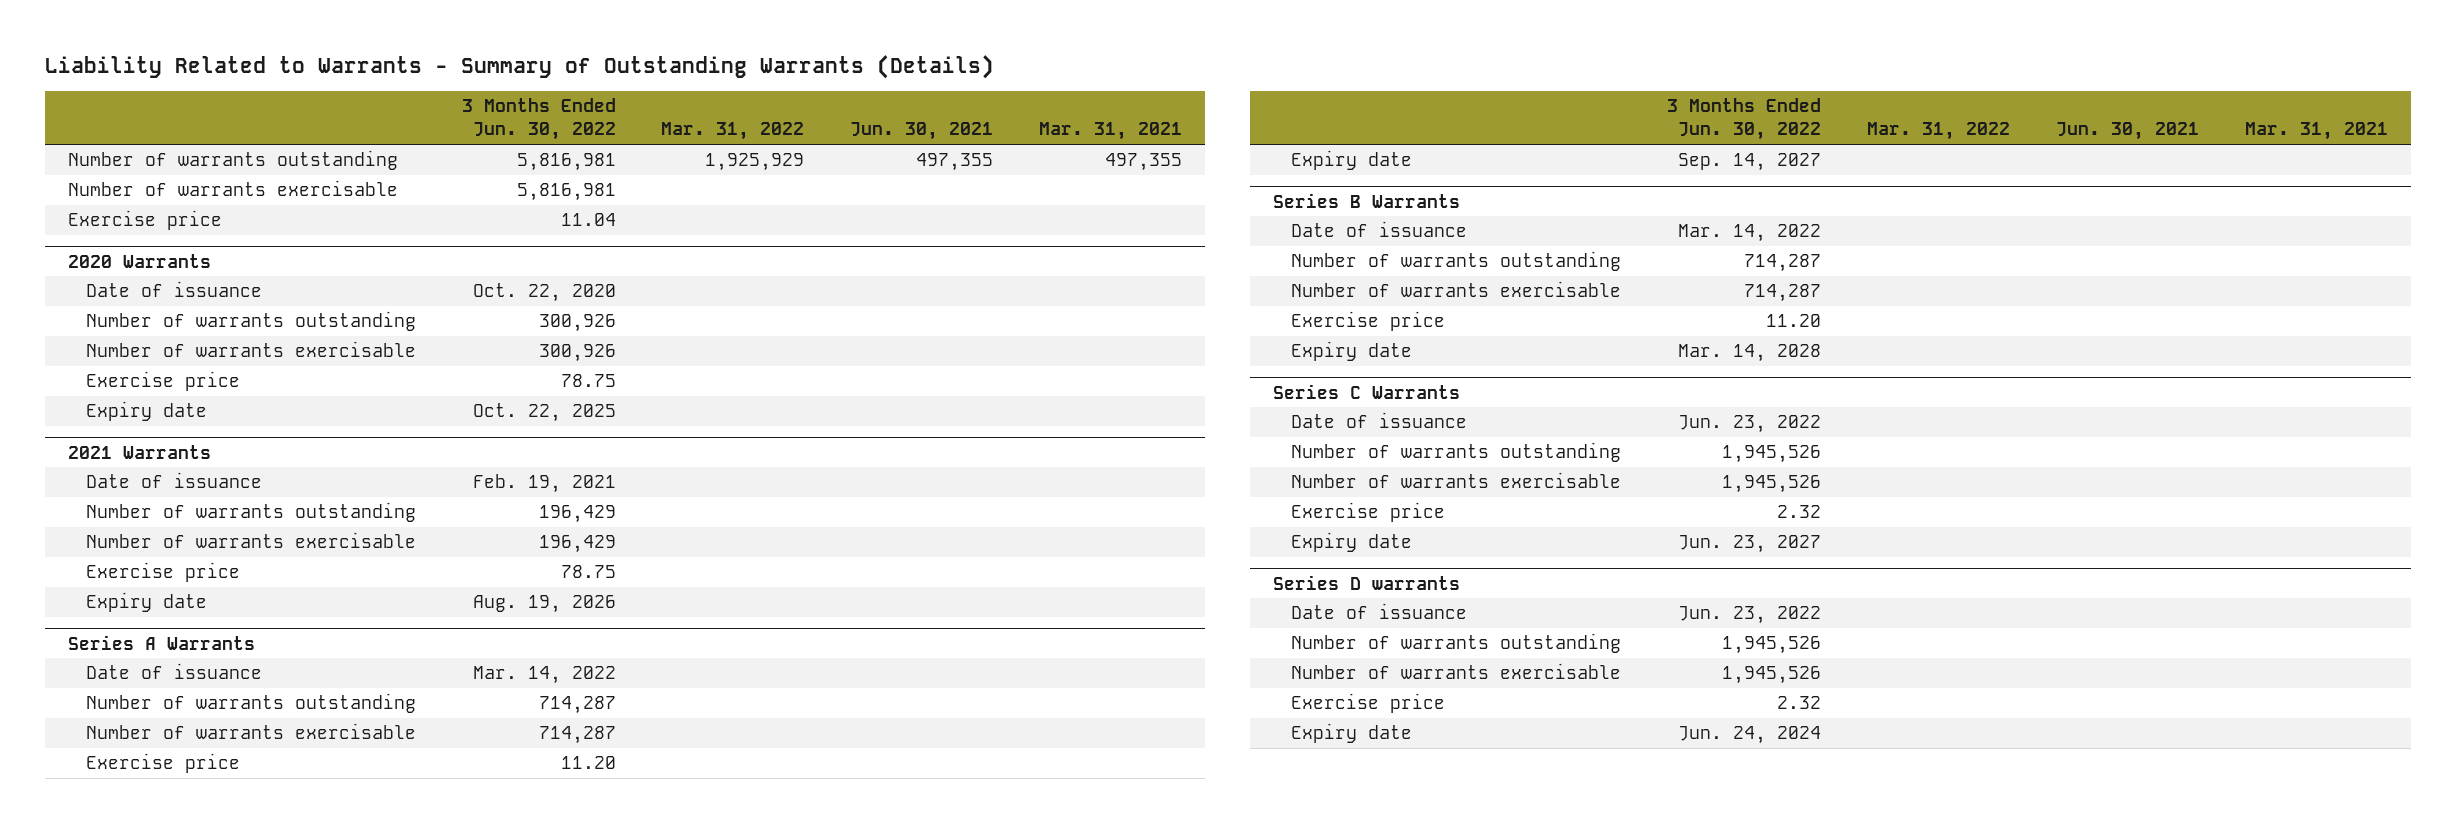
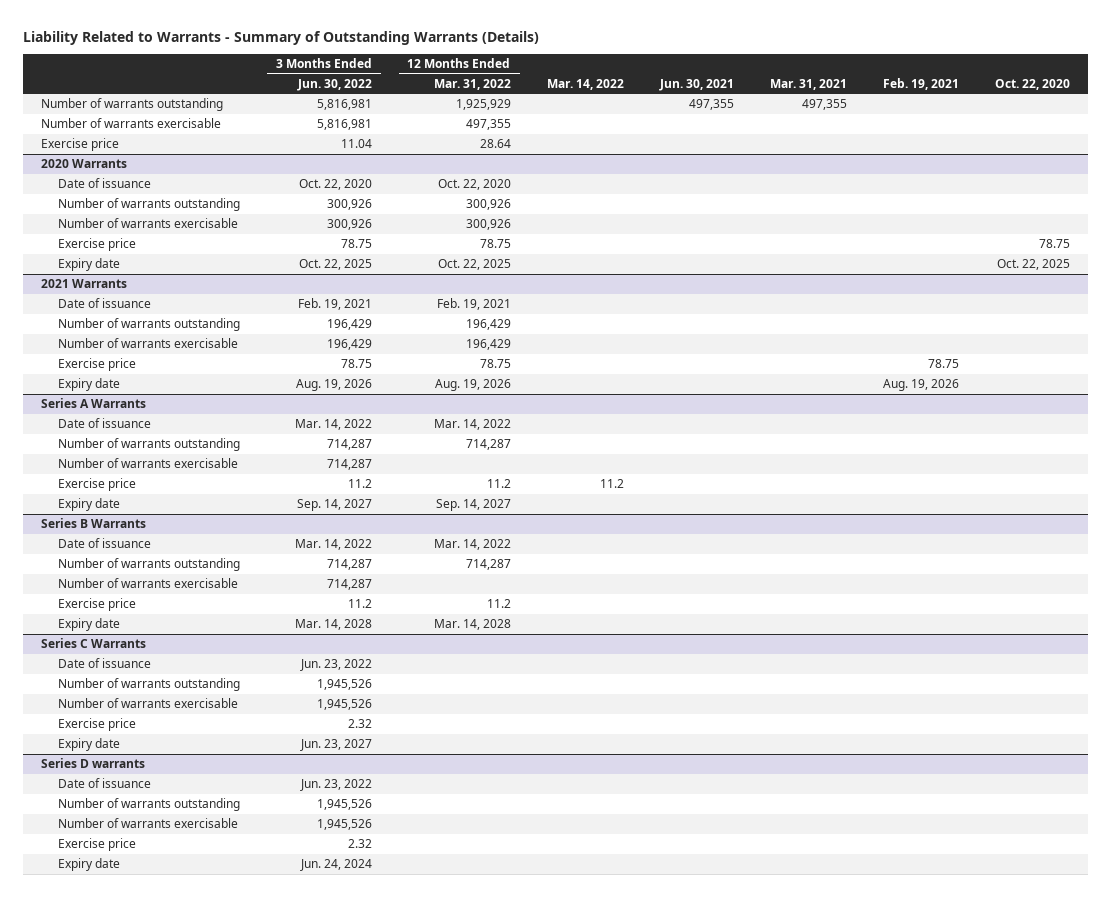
- | 3 Months Ended Jun. 30, 2022 | Mar. 31, 2022 | Jun. 30, 2021 | Mar. 31, 2021
+ | 3 Months Ended Jun. 30, 2022 | 12 Months Ended Mar. 31, 2022 | Mar. 14, 2022 | Jun. 30, 2021 | Mar. 31, 2021 | Feb. 19, 2021 | Oct. 22, 2020
@ Series A Warrants
- Exercise price | 11.20 | | |
+ Exercise price | 11.2 | 11.2 | 11.2 | | | |
@ Series B Warrants
- Exercise price | 11.20 | | |
+ Exercise price | 11.2 | 11.2 | | | | |

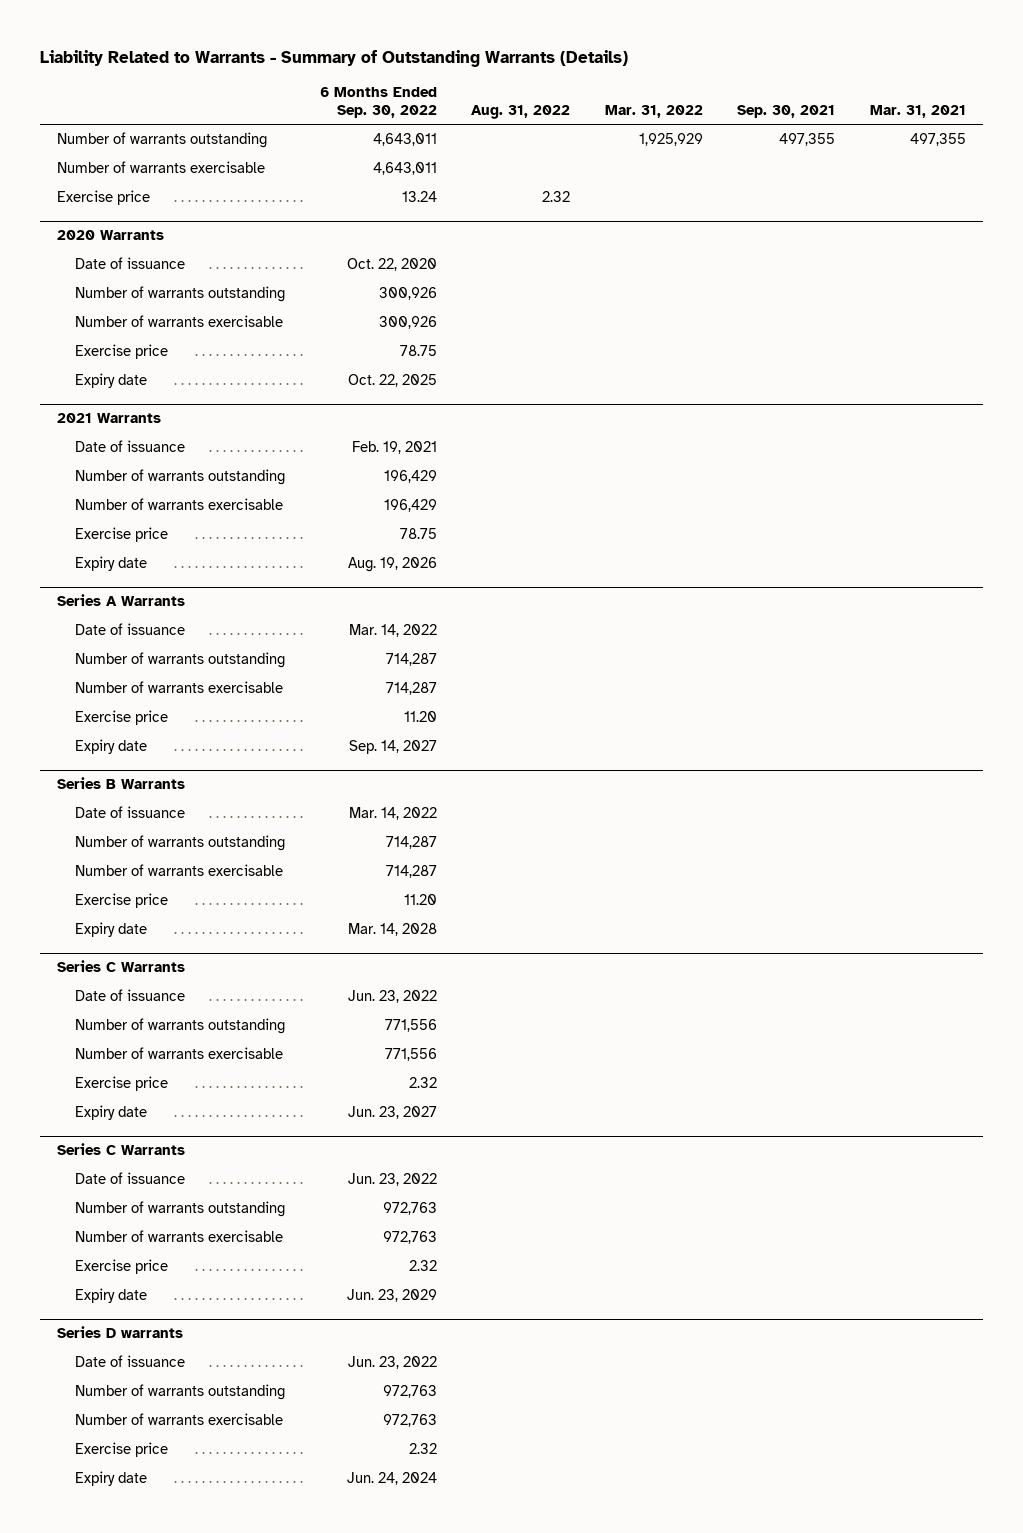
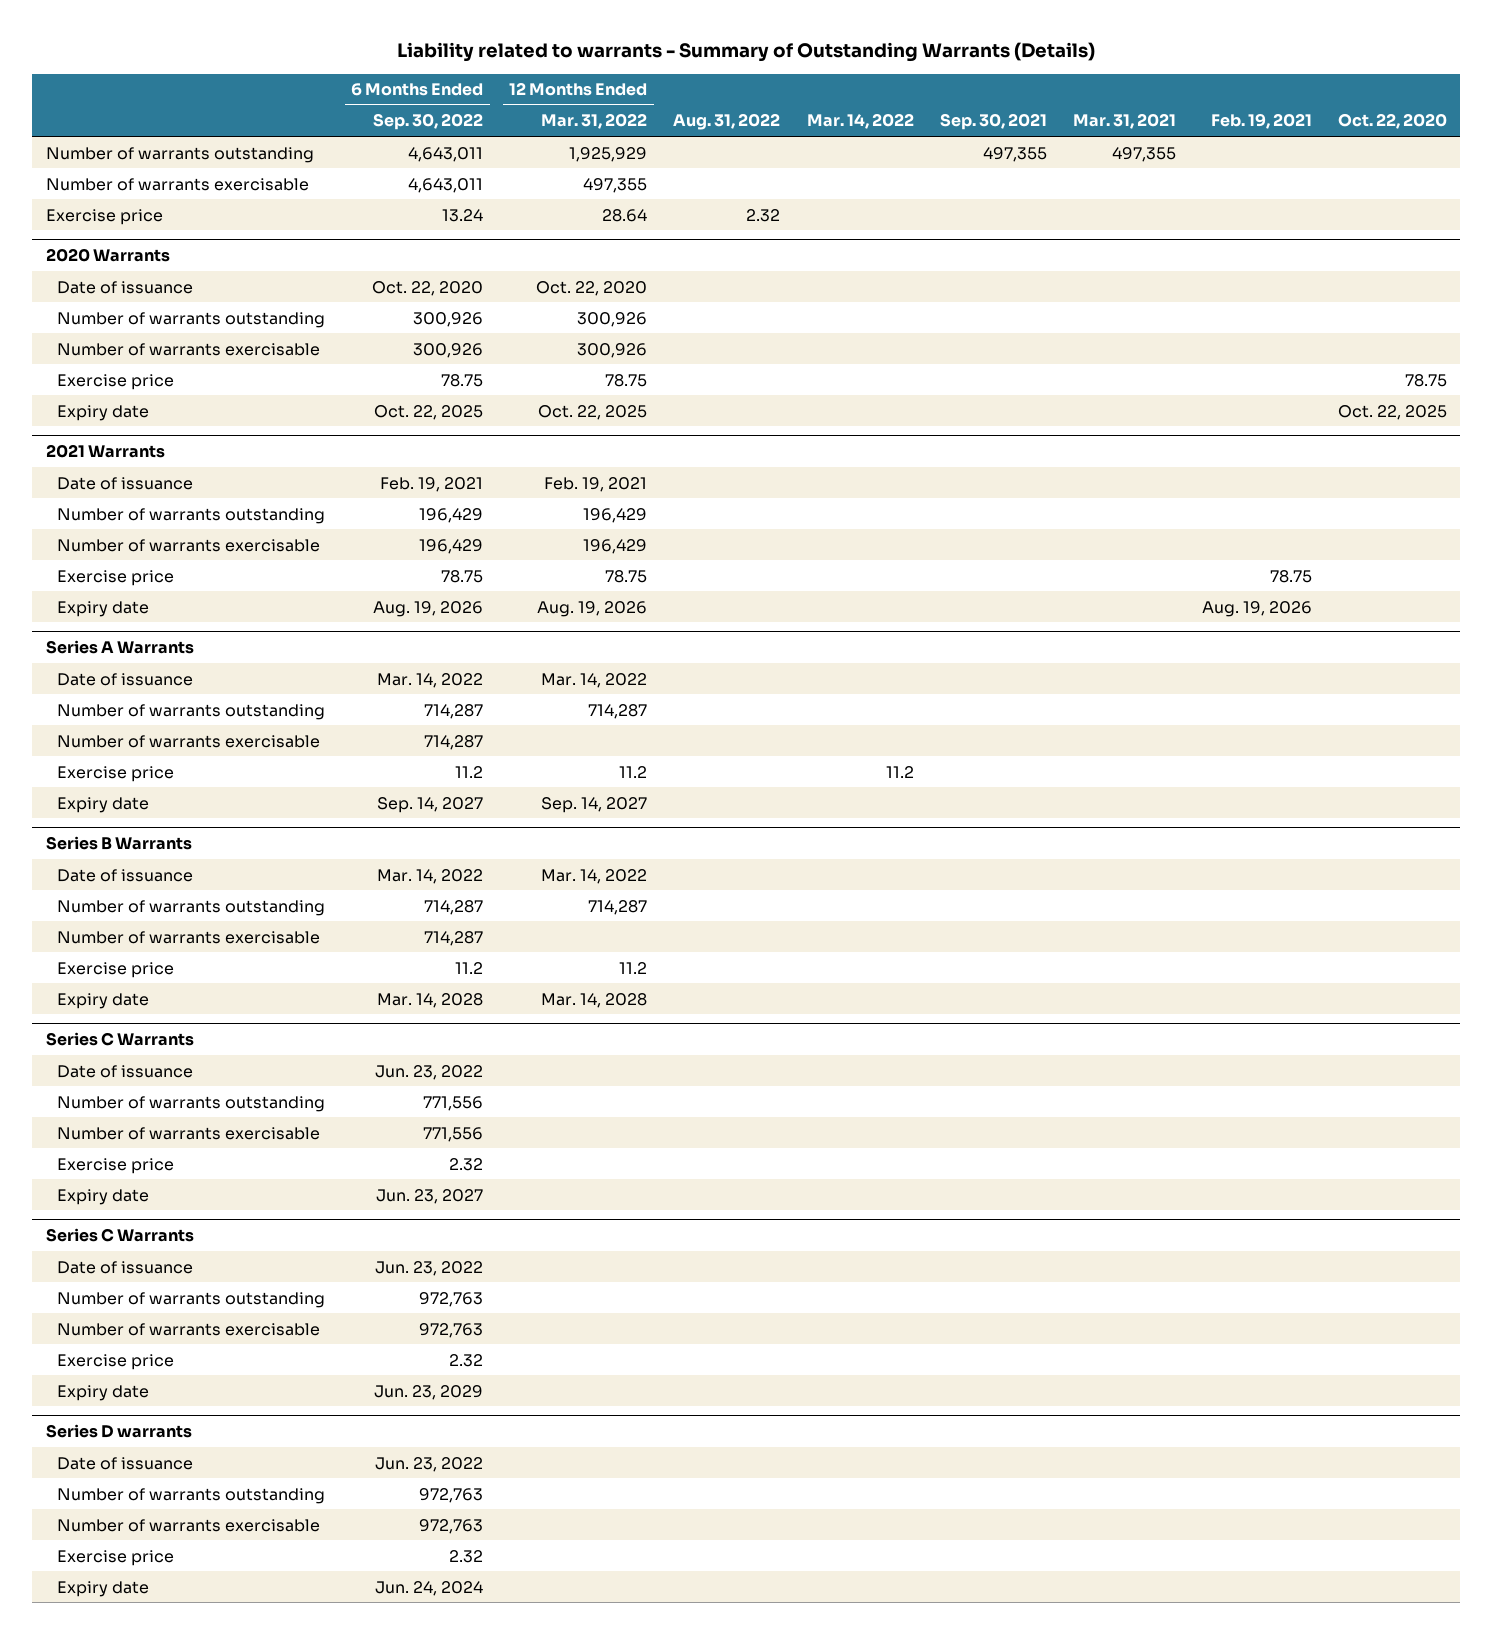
- Liability Related to Warrants - Summary of Outstanding Warrants (Details)
+ Liability related to warrants - Summary of Outstanding Warrants (Details)
- | 6 Months Ended Sep. 30, 2022 | Aug. 31, 2022 | Mar. 31, 2022 | Sep. 30, 2021 | Mar. 31, 2021
+ | 6 Months Ended Sep. 30, 2022 | 12 Months Ended Mar. 31, 2022 | Aug. 31, 2022 | Mar. 14, 2022 | Sep. 30, 2021 | Mar. 31, 2021 | Feb. 19, 2021 | Oct. 22, 2020
@ Series A Warrants
- Exercise price | 11.20 | | | |
+ Exercise price | 11.2 | 11.2 | | 11.2 | | | |
@ Series B Warrants
- Exercise price | 11.20 | | | |
+ Exercise price | 11.2 | 11.2 | | | | | |

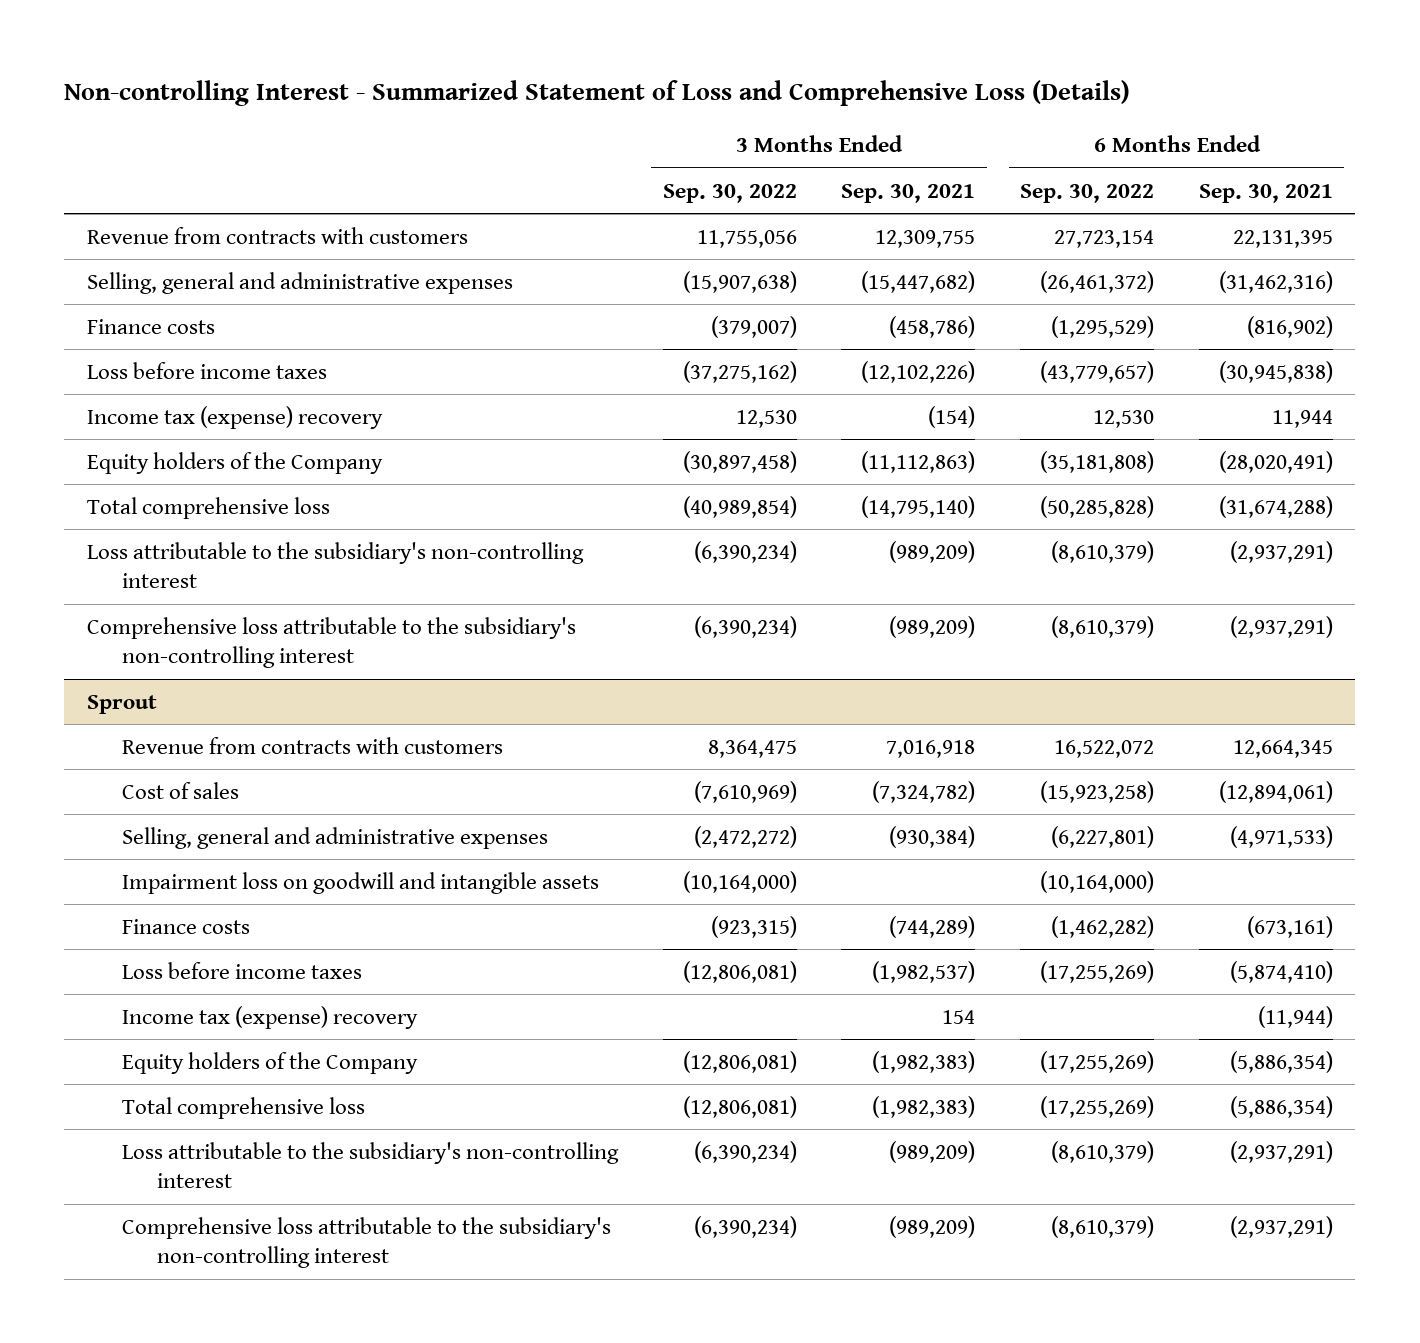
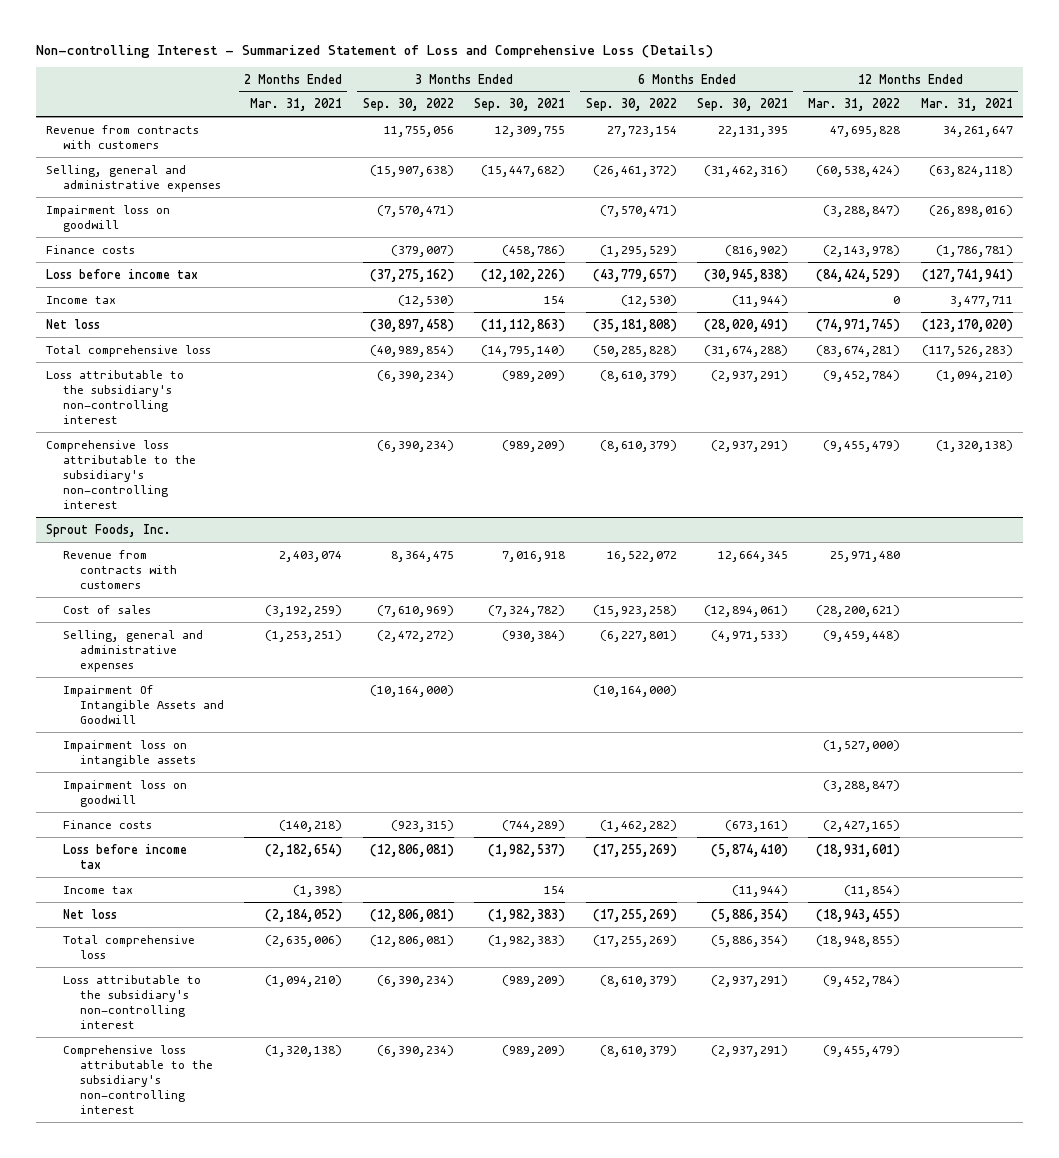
- | 3 Months Ended Sep. 30, 2022 | 3 Months Ended Sep. 30, 2021 | 6 Months Ended Sep. 30, 2022 | 6 Months Ended Sep. 30, 2021
+ | 2 Months Ended Mar. 31, 2021 | 3 Months Ended Sep. 30, 2022 | 3 Months Ended Sep. 30, 2021 | 6 Months Ended Sep. 30, 2022 | 6 Months Ended Sep. 30, 2021 | 12 Months Ended Mar. 31, 2022 | 12 Months Ended Mar. 31, 2021
+ Impairment loss on goodwill | | (7,570,471) | | (7,570,471) | | (3,288,847) | (26,898,016)
- Loss before income taxes | (37,275,162) | (12,102,226) | (43,779,657) | (30,945,838)
- Income tax (expense) recovery | 12,530 | (154) | 12,530 | 11,944
- Equity holders of the Company | (30,897,458) | (11,112,863) | (35,181,808) | (28,020,491)
+ Loss before income tax | | (37,275,162) | (12,102,226) | (43,779,657) | (30,945,838) | (84,424,529) | (127,741,941)
+ Income tax | | (12,530) | 154 | (12,530) | (11,944) | 0 | 3,477,711
+ Net loss | | (30,897,458) | (11,112,863) | (35,181,808) | (28,020,491) | (74,971,745) | (123,170,020)
- Sprout
+ Sprout Foods, Inc.
- Impairment loss on goodwill and intangible assets | (10,164,000) | | (10,164,000) |
+ Impairment Of Intangible Assets and Goodwill | | (10,164,000) | | (10,164,000) | | |
+ Impairment loss on intangible assets | | | | | | (1,527,000) |
+ Impairment loss on goodwill | | | | | | (3,288,847) |
- Loss before income taxes | (12,806,081) | (1,982,537) | (17,255,269) | (5,874,410)
- Income tax (expense) recovery | | 154 | | (11,944)
- Equity holders of the Company | (12,806,081) | (1,982,383) | (17,255,269) | (5,886,354)
+ Loss before income tax | (2,182,654) | (12,806,081) | (1,982,537) | (17,255,269) | (5,874,410) | (18,931,601) |
+ Income tax | (1,398) | | 154 | | (11,944) | (11,854) |
+ Net loss | (2,184,052) | (12,806,081) | (1,982,383) | (17,255,269) | (5,886,354) | (18,943,455) |

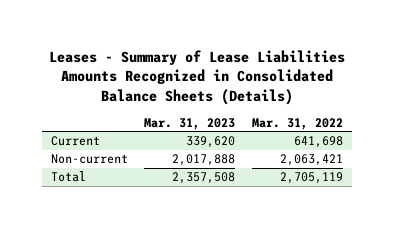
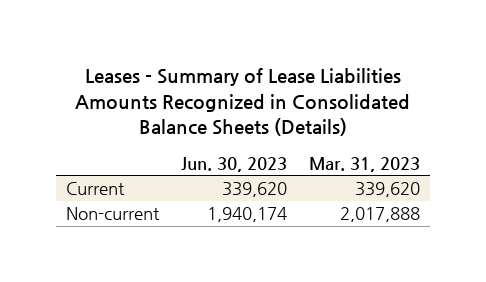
- | Mar. 31, 2023 | Mar. 31, 2022
+ | Jun. 30, 2023 | Mar. 31, 2023
- Total | 2,357,508 | 2,705,119

